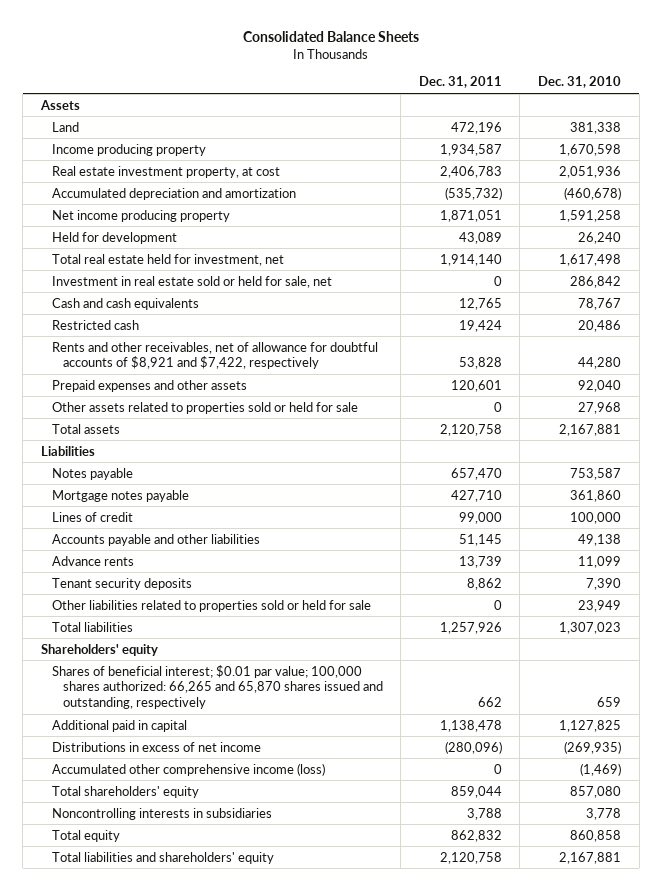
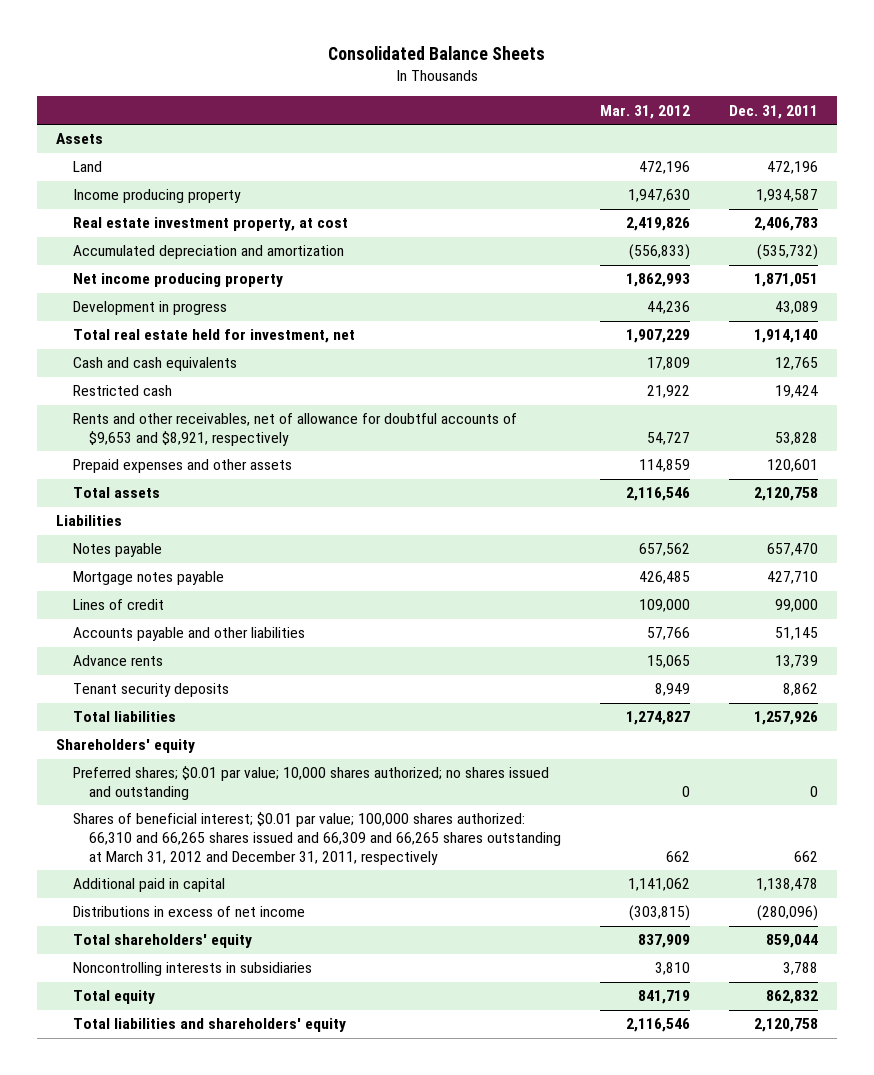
- | Dec. 31, 2011 | Dec. 31, 2010
+ | Mar. 31, 2012 | Dec. 31, 2011
- Held for development | 43,089 | 26,240
+ Development in progress | 44,236 | 43,089
- Investment in real estate sold or held for sale, net | 0 | 286,842
- Rents and other receivables, net of allowance for doubtful accounts of $8,921 and $7,422, respectively | 53,828 | 44,280
+ Rents and other receivables, net of allowance for doubtful accounts of $9,653 and $8,921, respectively | 54,727 | 53,828
- Other assets related to properties sold or held for sale | 0 | 27,968
- Other liabilities related to properties sold or held for sale | 0 | 23,949
- Shares of beneficial interest; $0.01 par value; 100,000 shares authorized: 66,265 and 65,870 shares issued and outstanding, respectively | 662 | 659
+ Preferred shares; $0.01 par value; 10,000 shares authorized; no shares issued and outstanding | 0 | 0
+ Shares of beneficial interest; $0.01 par value; 100,000 shares authorized: 66,310 and 66,265 shares issued and 66,309 and 66,265 shares outstanding at March 31, 2012 and December 31, 2011, respectively | 662 | 662
- Accumulated other comprehensive income (loss) | 0 | (1,469)

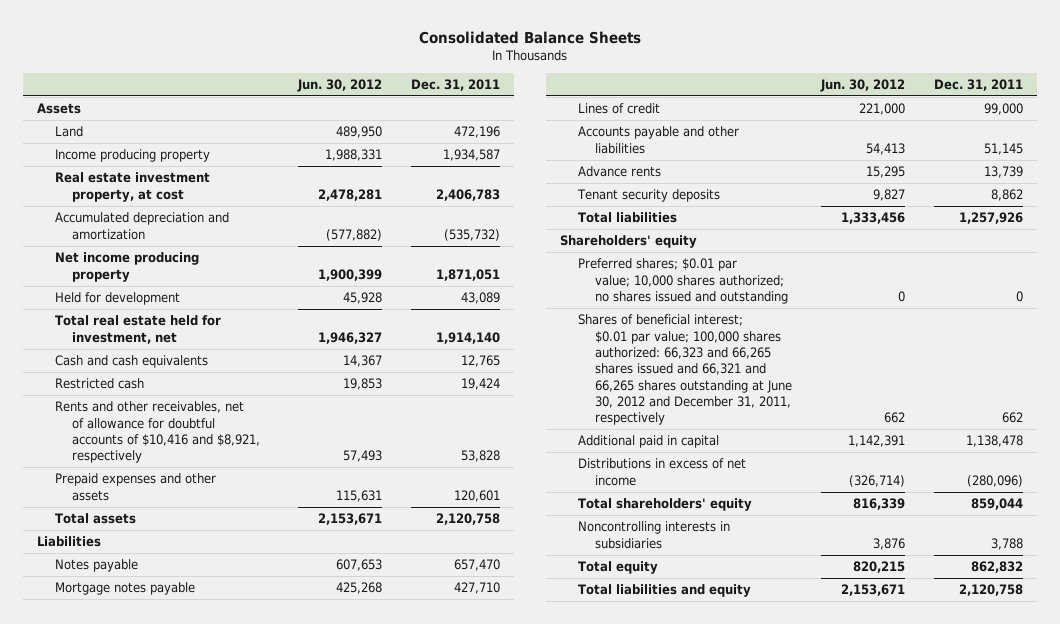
- | Mar. 31, 2012 | Dec. 31, 2011
+ | Jun. 30, 2012 | Dec. 31, 2011
- Development in progress | 44,236 | 43,089
+ Held for development | 45,928 | 43,089
- Rents and other receivables, net of allowance for doubtful accounts of $9,653 and $8,921, respectively | 54,727 | 53,828
+ Rents and other receivables, net of allowance for doubtful accounts of $10,416 and $8,921, respectively | 57,493 | 53,828
- Shares of beneficial interest; $0.01 par value; 100,000 shares authorized: 66,310 and 66,265 shares issued and 66,309 and 66,265 shares outstanding at March 31, 2012 and December 31, 2011, respectively | 662 | 662
+ Shares of beneficial interest; $0.01 par value; 100,000 shares authorized: 66,323 and 66,265 shares issued and 66,321 and 66,265 shares outstanding at June 30, 2012 and December 31, 2011, respectively | 662 | 662
- Total liabilities and shareholders' equity | 2,116,546 | 2,120,758
+ Total liabilities and equity | 2,153,671 | 2,120,758

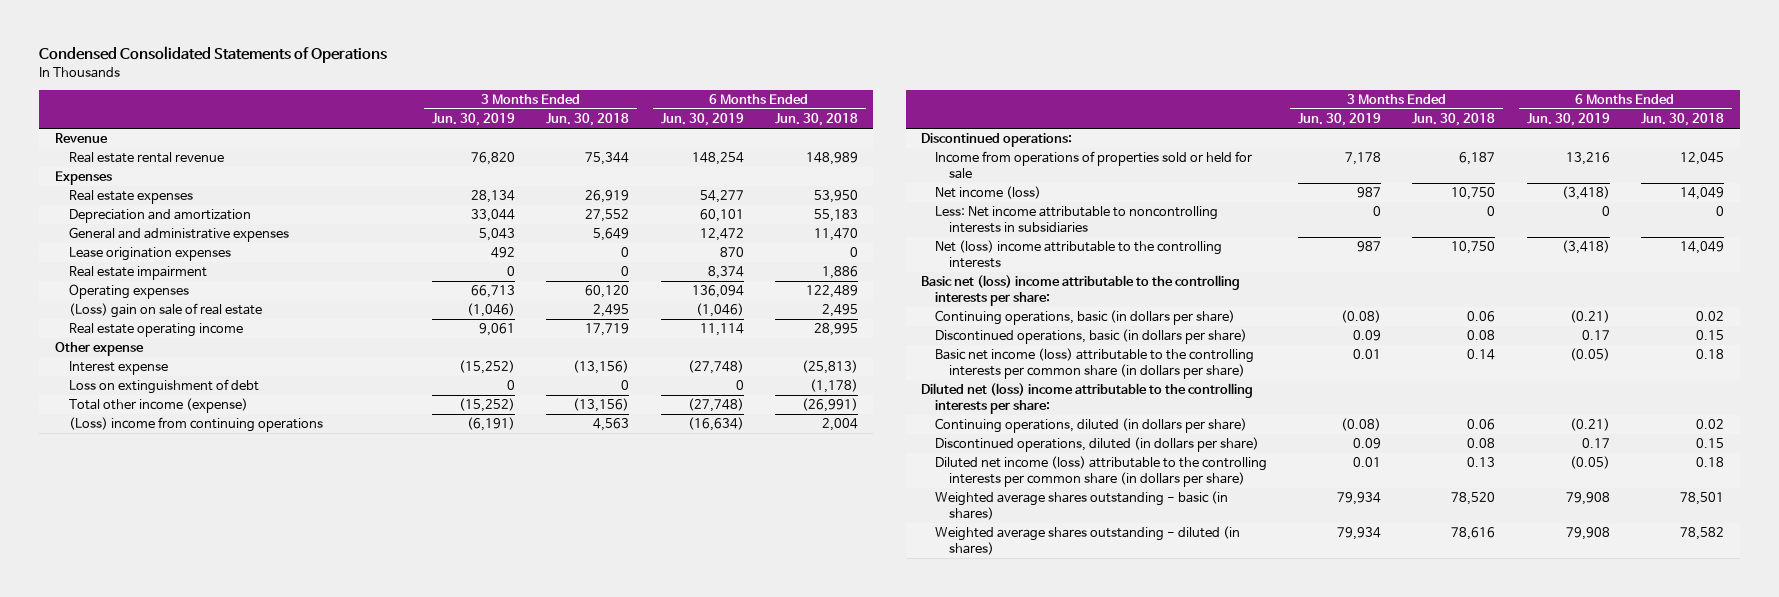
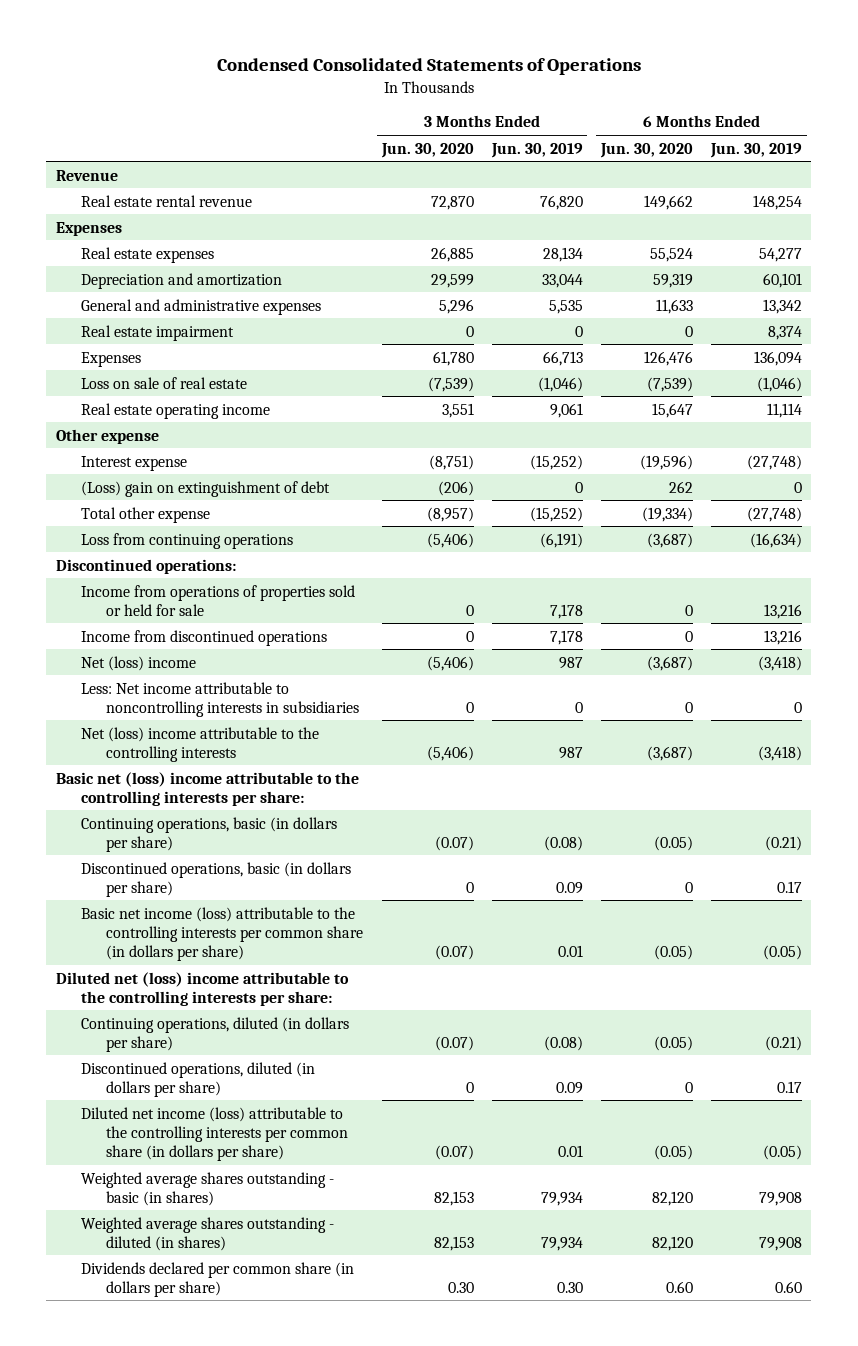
- | 3 Months Ended Jun. 30, 2019 | 3 Months Ended Jun. 30, 2018 | 6 Months Ended Jun. 30, 2019 | 6 Months Ended Jun. 30, 2018
+ | 3 Months Ended Jun. 30, 2020 | 3 Months Ended Jun. 30, 2019 | 6 Months Ended Jun. 30, 2020 | 6 Months Ended Jun. 30, 2019
- General and administrative expenses | 5,043 | 5,649 | 12,472 | 11,470
- Lease origination expenses | 492 | 0 | 870 | 0
+ General and administrative expenses | 5,296 | 5,535 | 11,633 | 13,342
- Operating expenses | 66,713 | 60,120 | 136,094 | 122,489
- (Loss) gain on sale of real estate | (1,046) | 2,495 | (1,046) | 2,495
+ Expenses | 61,780 | 66,713 | 126,476 | 136,094
+ Loss on sale of real estate | (7,539) | (1,046) | (7,539) | (1,046)
- Loss on extinguishment of debt | 0 | 0 | 0 | (1,178)
- Total other income (expense) | (15,252) | (13,156) | (27,748) | (26,991)
- (Loss) income from continuing operations | (6,191) | 4,563 | (16,634) | 2,004
+ (Loss) gain on extinguishment of debt | (206) | 0 | 262 | 0
+ Total other expense | (8,957) | (15,252) | (19,334) | (27,748)
+ Loss from continuing operations | (5,406) | (6,191) | (3,687) | (16,634)
- Net income (loss) | 987 | 10,750 | (3,418) | 14,049
+ Income from discontinued operations | 0 | 7,178 | 0 | 13,216
+ Net (loss) income | (5,406) | 987 | (3,687) | (3,418)
+ Dividends declared per common share (in dollars per share) | 0.30 | 0.30 | 0.60 | 0.60

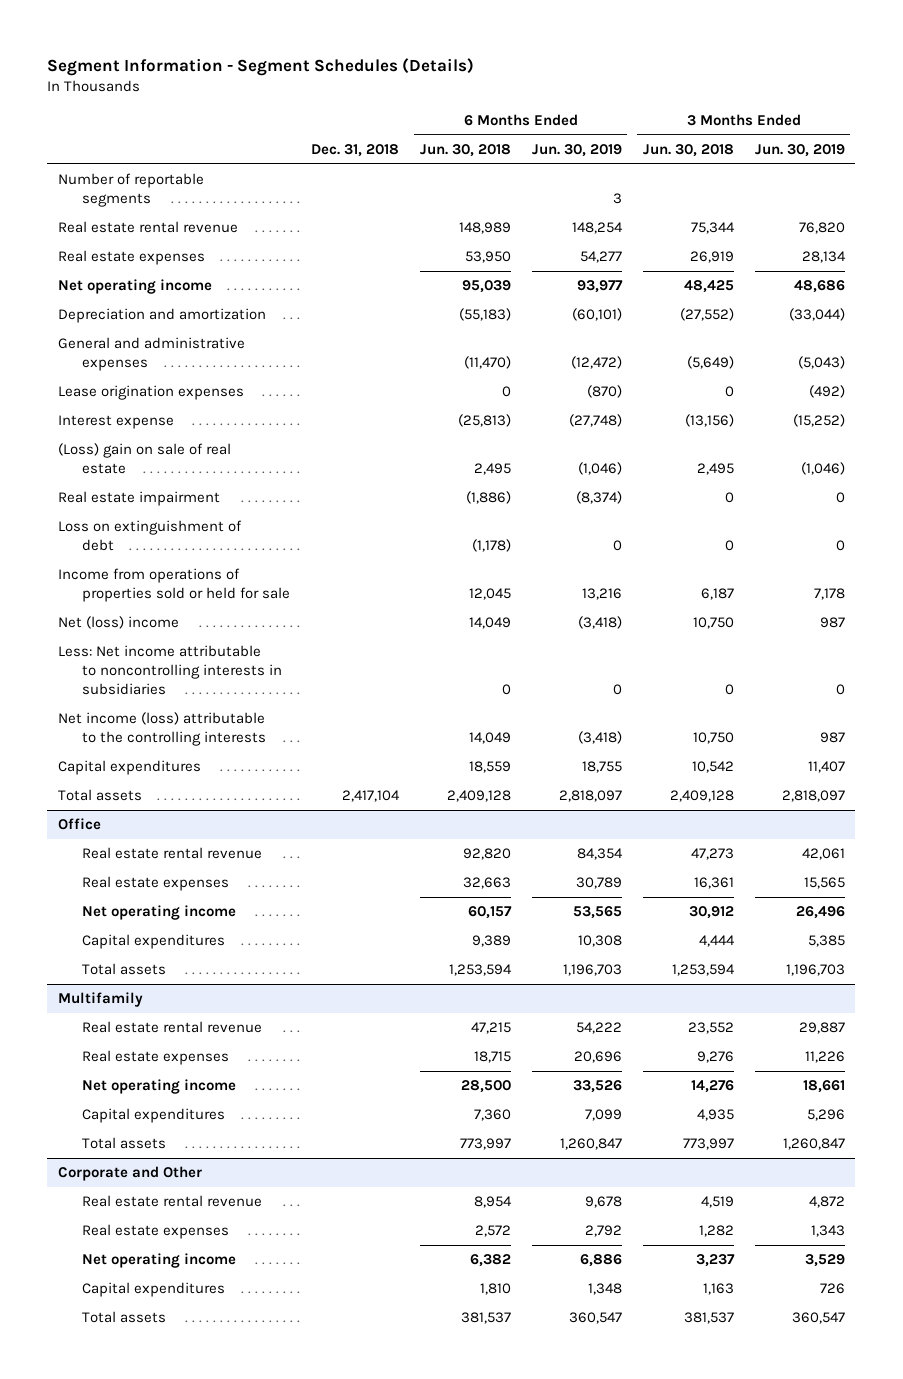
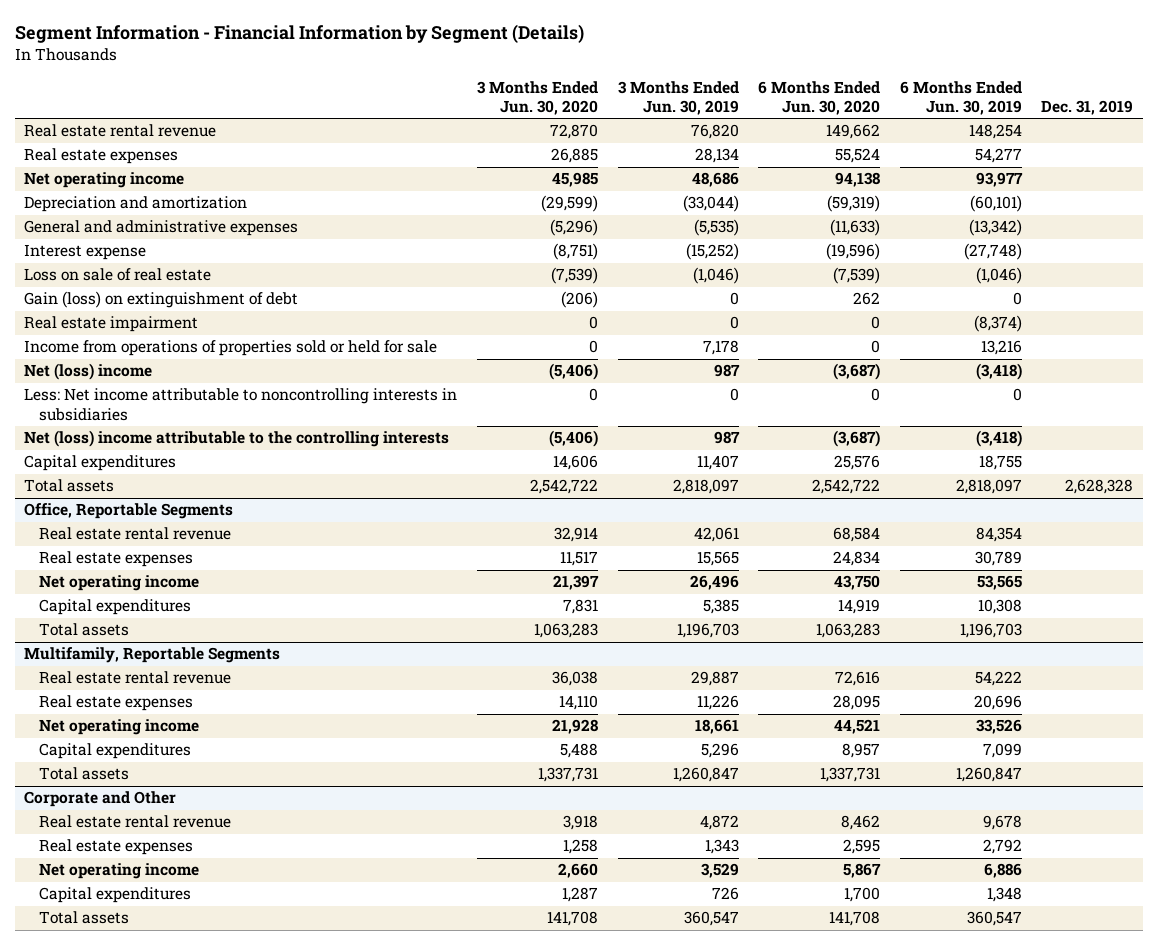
- Segment Information - Segment Schedules (Details)
+ Segment Information - Financial Information by Segment (Details)
- | Dec. 31, 2018 | 6 Months Ended Jun. 30, 2018 | 6 Months Ended Jun. 30, 2019 | 3 Months Ended Jun. 30, 2018 | 3 Months Ended Jun. 30, 2019
+ | 3 Months Ended Jun. 30, 2020 | 3 Months Ended Jun. 30, 2019 | 6 Months Ended Jun. 30, 2020 | 6 Months Ended Jun. 30, 2019 | Dec. 31, 2019
- Number of reportable segments | | | 3 | |
- General and administrative expenses | | (11,470) | (12,472) | (5,649) | (5,043)
- Lease origination expenses | | 0 | (870) | 0 | (492)
+ General and administrative expenses | (5,296) | (5,535) | (11,633) | (13,342) |
- (Loss) gain on sale of real estate | | 2,495 | (1,046) | 2,495 | (1,046)
+ Loss on sale of real estate | (7,539) | (1,046) | (7,539) | (1,046) |
+ Gain (loss) on extinguishment of debt | (206) | 0 | 262 | 0 |
- Loss on extinguishment of debt | | (1,178) | 0 | 0 | 0
- Net income (loss) attributable to the controlling interests | | 14,049 | (3,418) | 10,750 | 987
+ Net (loss) income attributable to the controlling interests | (5,406) | 987 | (3,687) | (3,418) |
- Office
+ Office, Reportable Segments
- Multifamily
+ Multifamily, Reportable Segments

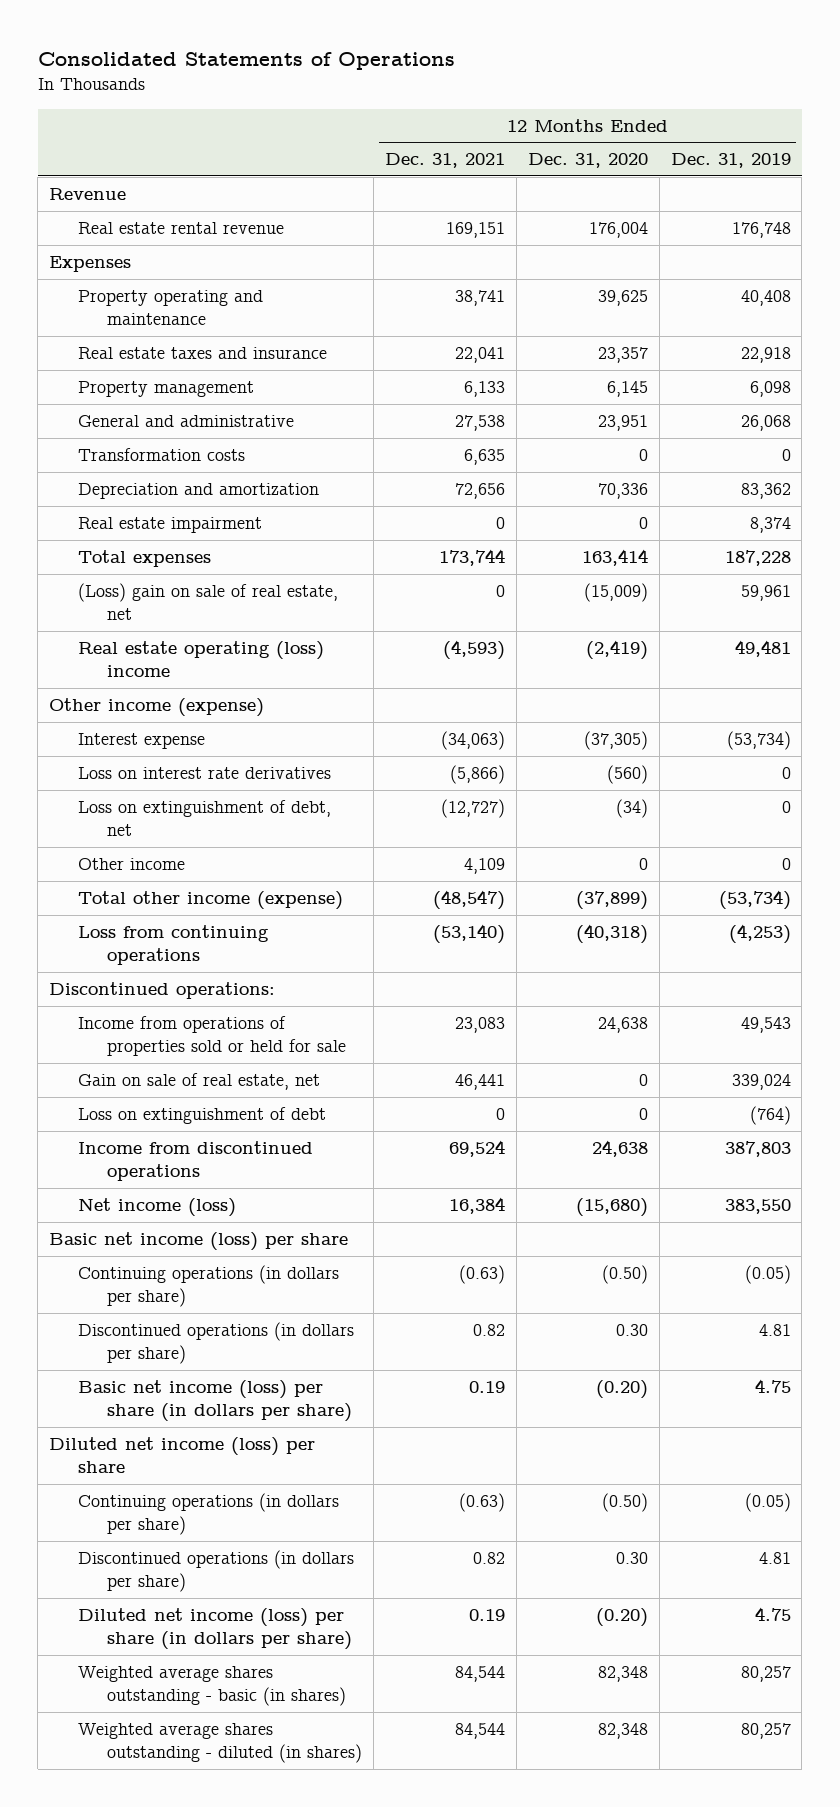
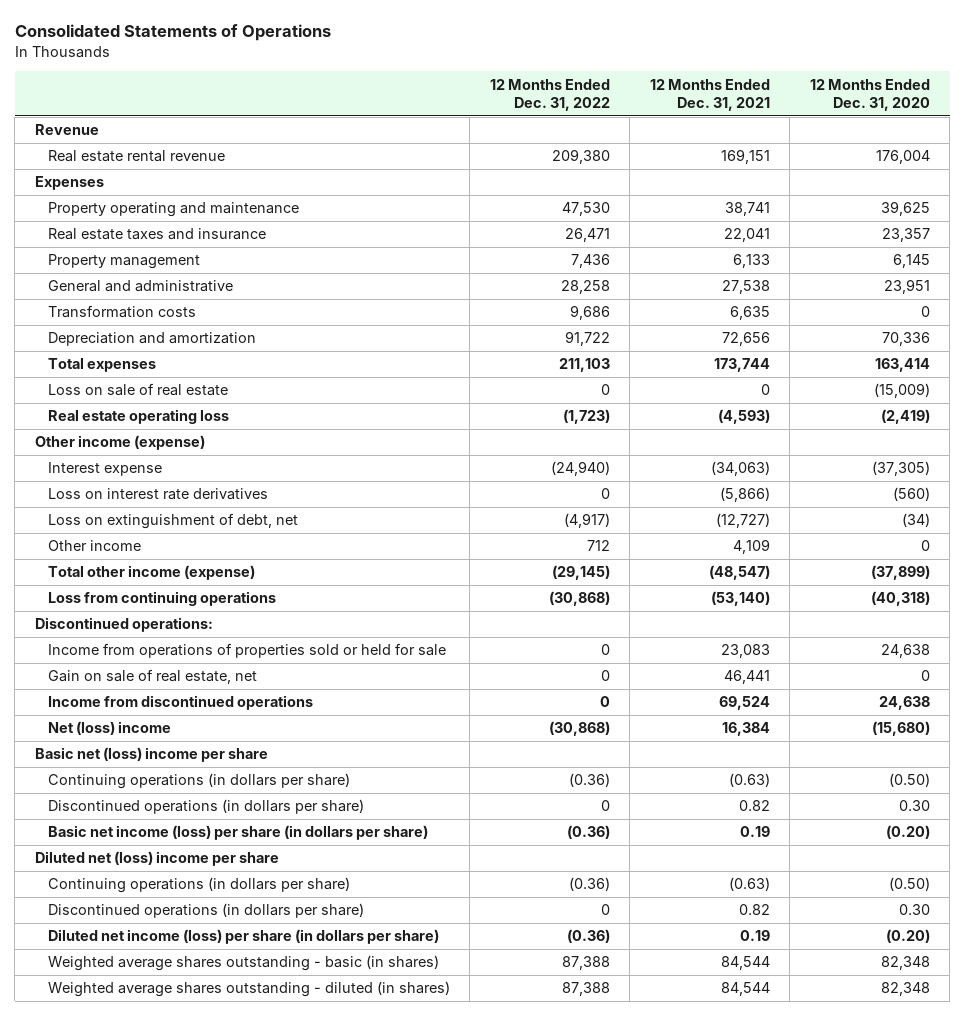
- | 12 Months Ended Dec. 31, 2021 | 12 Months Ended Dec. 31, 2020 | 12 Months Ended Dec. 31, 2019
+ | 12 Months Ended Dec. 31, 2022 | 12 Months Ended Dec. 31, 2021 | 12 Months Ended Dec. 31, 2020
- Real estate impairment | 0 | 0 | 8,374
- (Loss) gain on sale of real estate, net | 0 | (15,009) | 59,961
- Real estate operating (loss) income | (4,593) | (2,419) | 49,481
+ Loss on sale of real estate | 0 | 0 | (15,009)
+ Real estate operating loss | (1,723) | (4,593) | (2,419)
- Loss on extinguishment of debt | 0 | 0 | (764)
- Net income (loss) | 16,384 | (15,680) | 383,550
- Basic net income (loss) per share
+ Net (loss) income | (30,868) | 16,384 | (15,680)
+ Basic net (loss) income per share
- Diluted net income (loss) per share
+ Diluted net (loss) income per share

